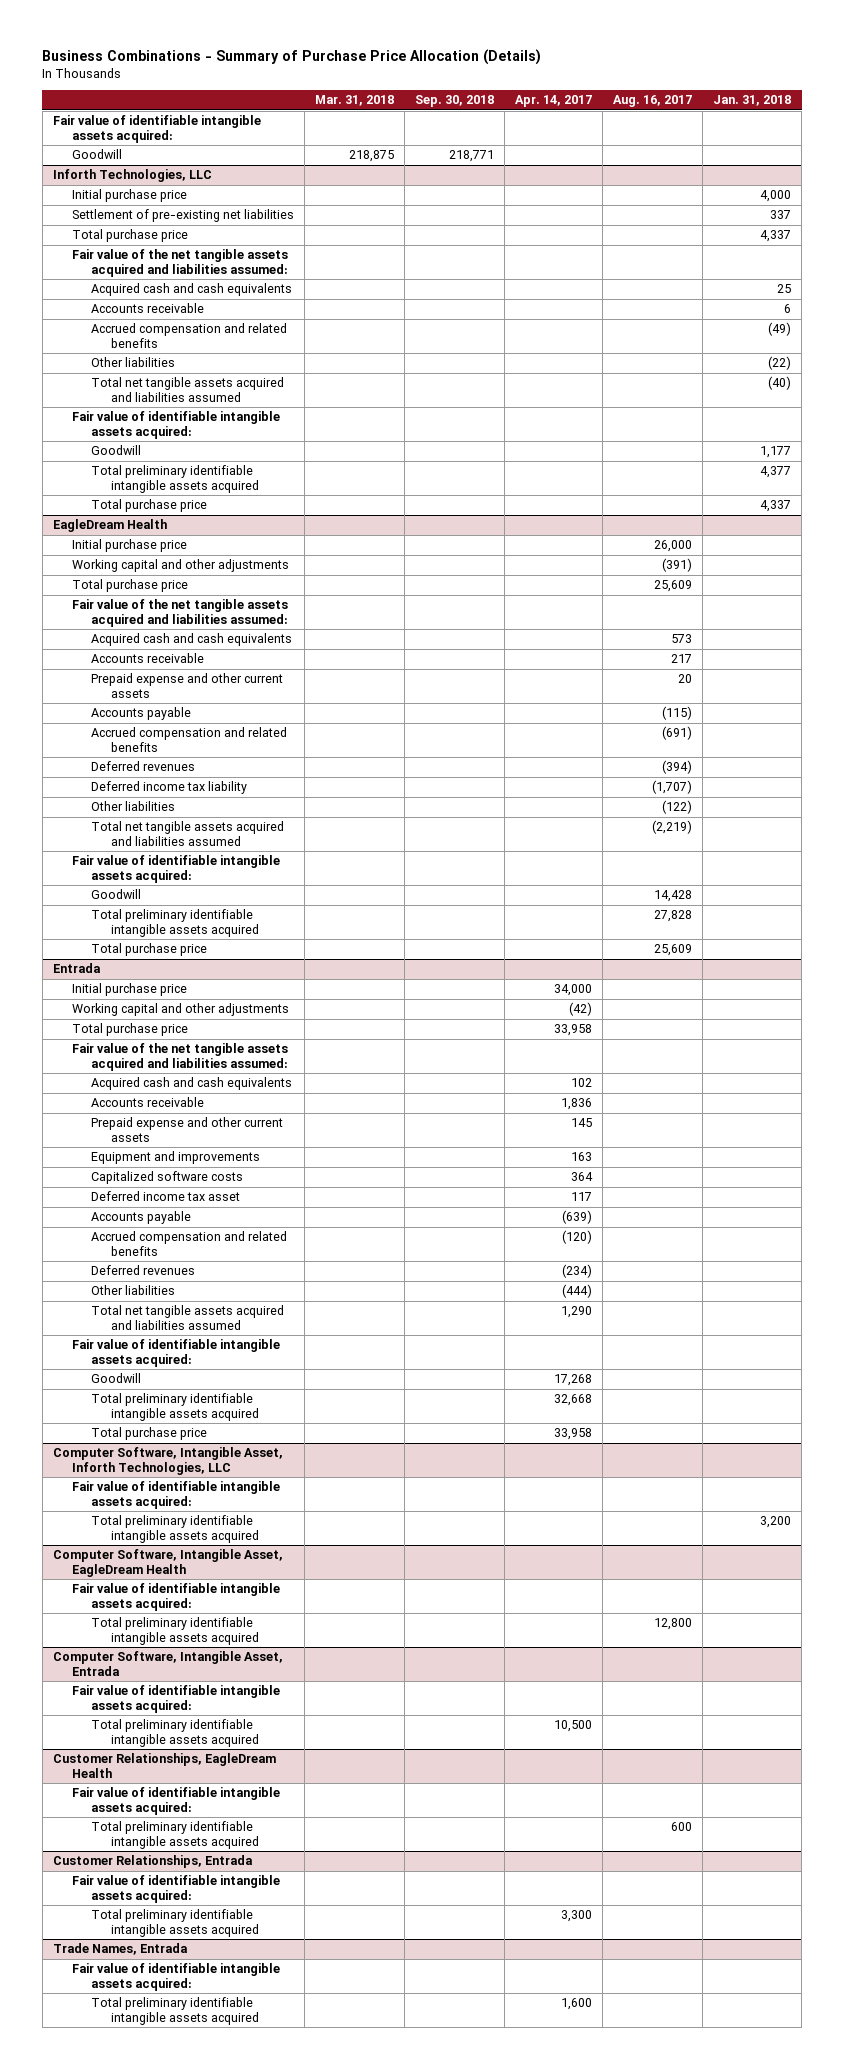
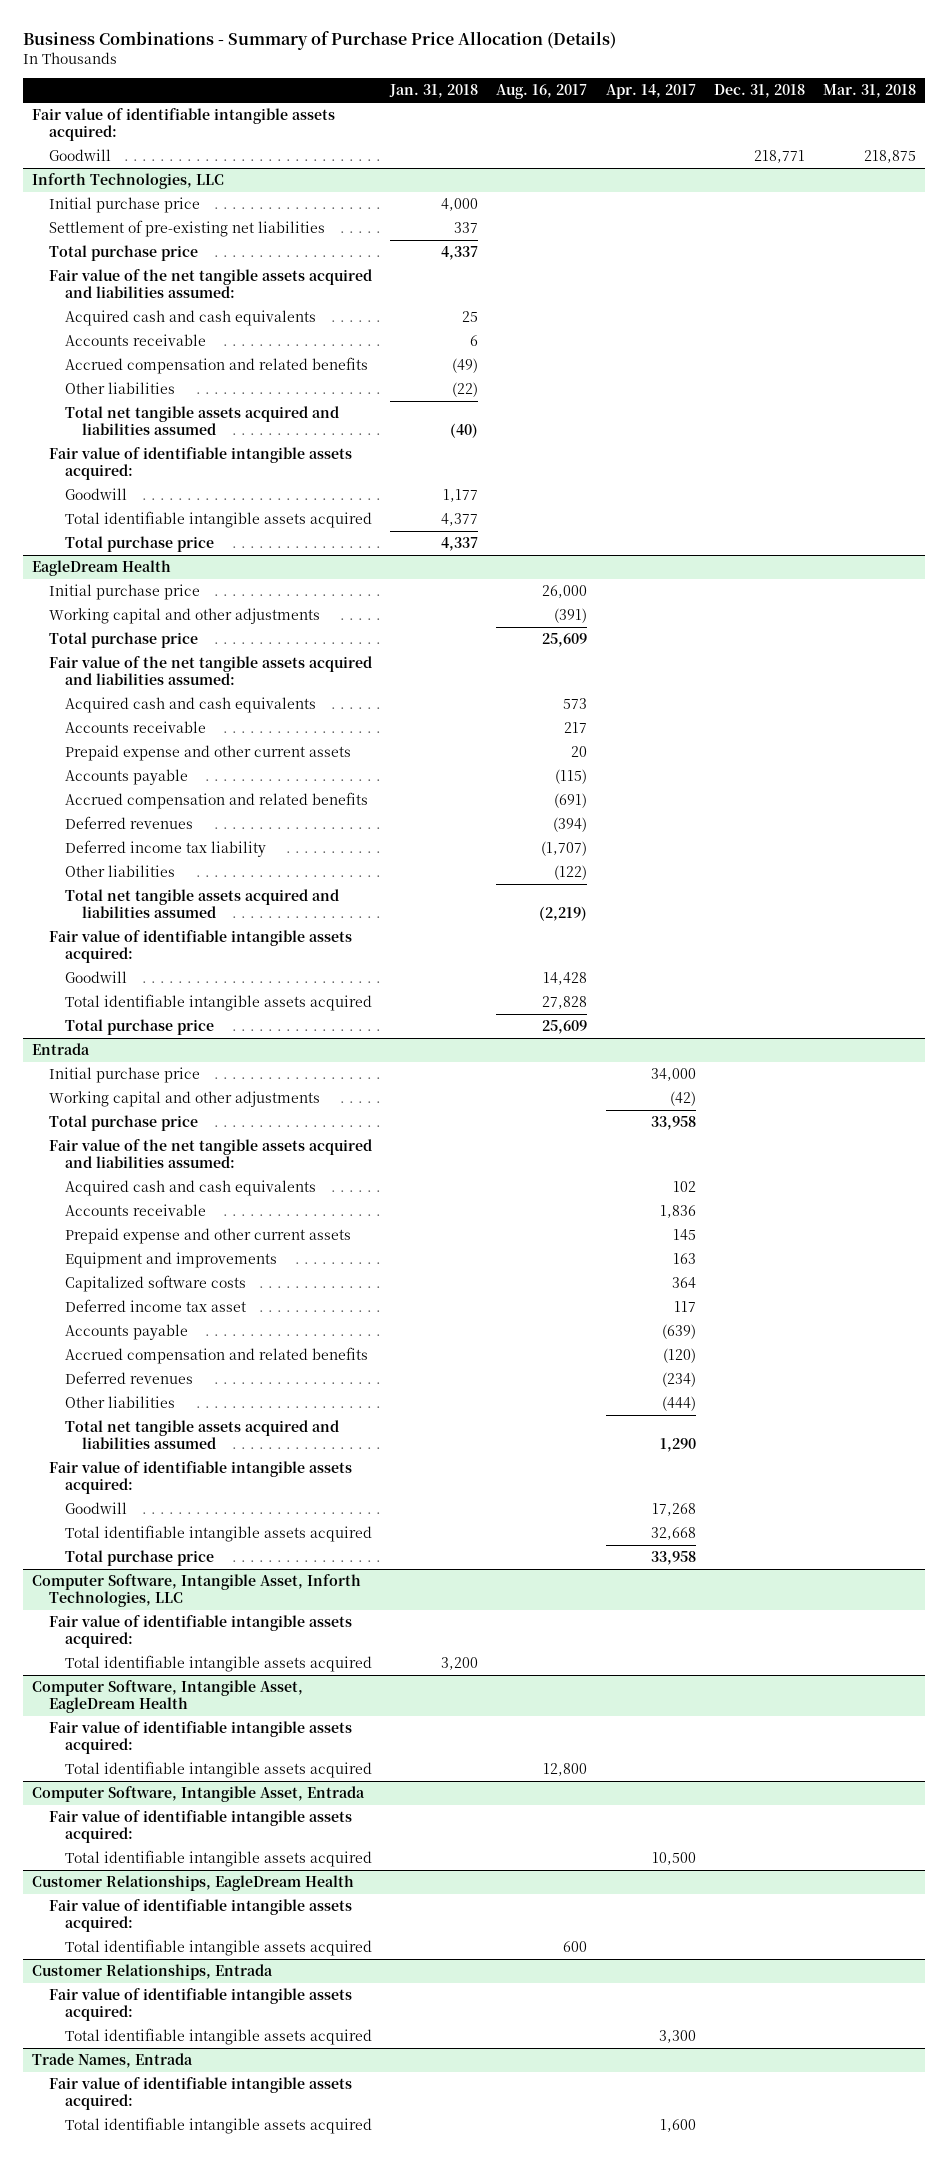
- | Mar. 31, 2018 | Sep. 30, 2018 | Apr. 14, 2017 | Aug. 16, 2017 | Jan. 31, 2018
+ | Jan. 31, 2018 | Aug. 16, 2017 | Apr. 14, 2017 | Dec. 31, 2018 | Mar. 31, 2018
@ Inforth Technologies, LLC
- Total preliminary identifiable intangible assets acquired | | | | | 4,377
+ Total identifiable intangible assets acquired | 4,377 | | | |
@ EagleDream Health
- Total preliminary identifiable intangible assets acquired | | | | 27,828 |
+ Total identifiable intangible assets acquired | | 27,828 | | |
@ Entrada
- Total preliminary identifiable intangible assets acquired | | | 32,668 | |
+ Total identifiable intangible assets acquired | | | 32,668 | |
@ Computer Software, Intangible Asset, Inforth Technologies, LLC
- Total preliminary identifiable intangible assets acquired | | | | | 3,200
+ Total identifiable intangible assets acquired | 3,200 | | | |
@ Computer Software, Intangible Asset, EagleDream Health
- Total preliminary identifiable intangible assets acquired | | | | 12,800 |
+ Total identifiable intangible assets acquired | | 12,800 | | |
@ Computer Software, Intangible Asset, Entrada
- Total preliminary identifiable intangible assets acquired | | | 10,500 | |
+ Total identifiable intangible assets acquired | | | 10,500 | |
@ Customer Relationships, EagleDream Health
- Total preliminary identifiable intangible assets acquired | | | | 600 |
+ Total identifiable intangible assets acquired | | 600 | | |
@ Customer Relationships, Entrada
- Total preliminary identifiable intangible assets acquired | | | 3,300 | |
+ Total identifiable intangible assets acquired | | | 3,300 | |
@ Trade Names, Entrada
- Total preliminary identifiable intangible assets acquired | | | 1,600 | |
+ Total identifiable intangible assets acquired | | | 1,600 | |

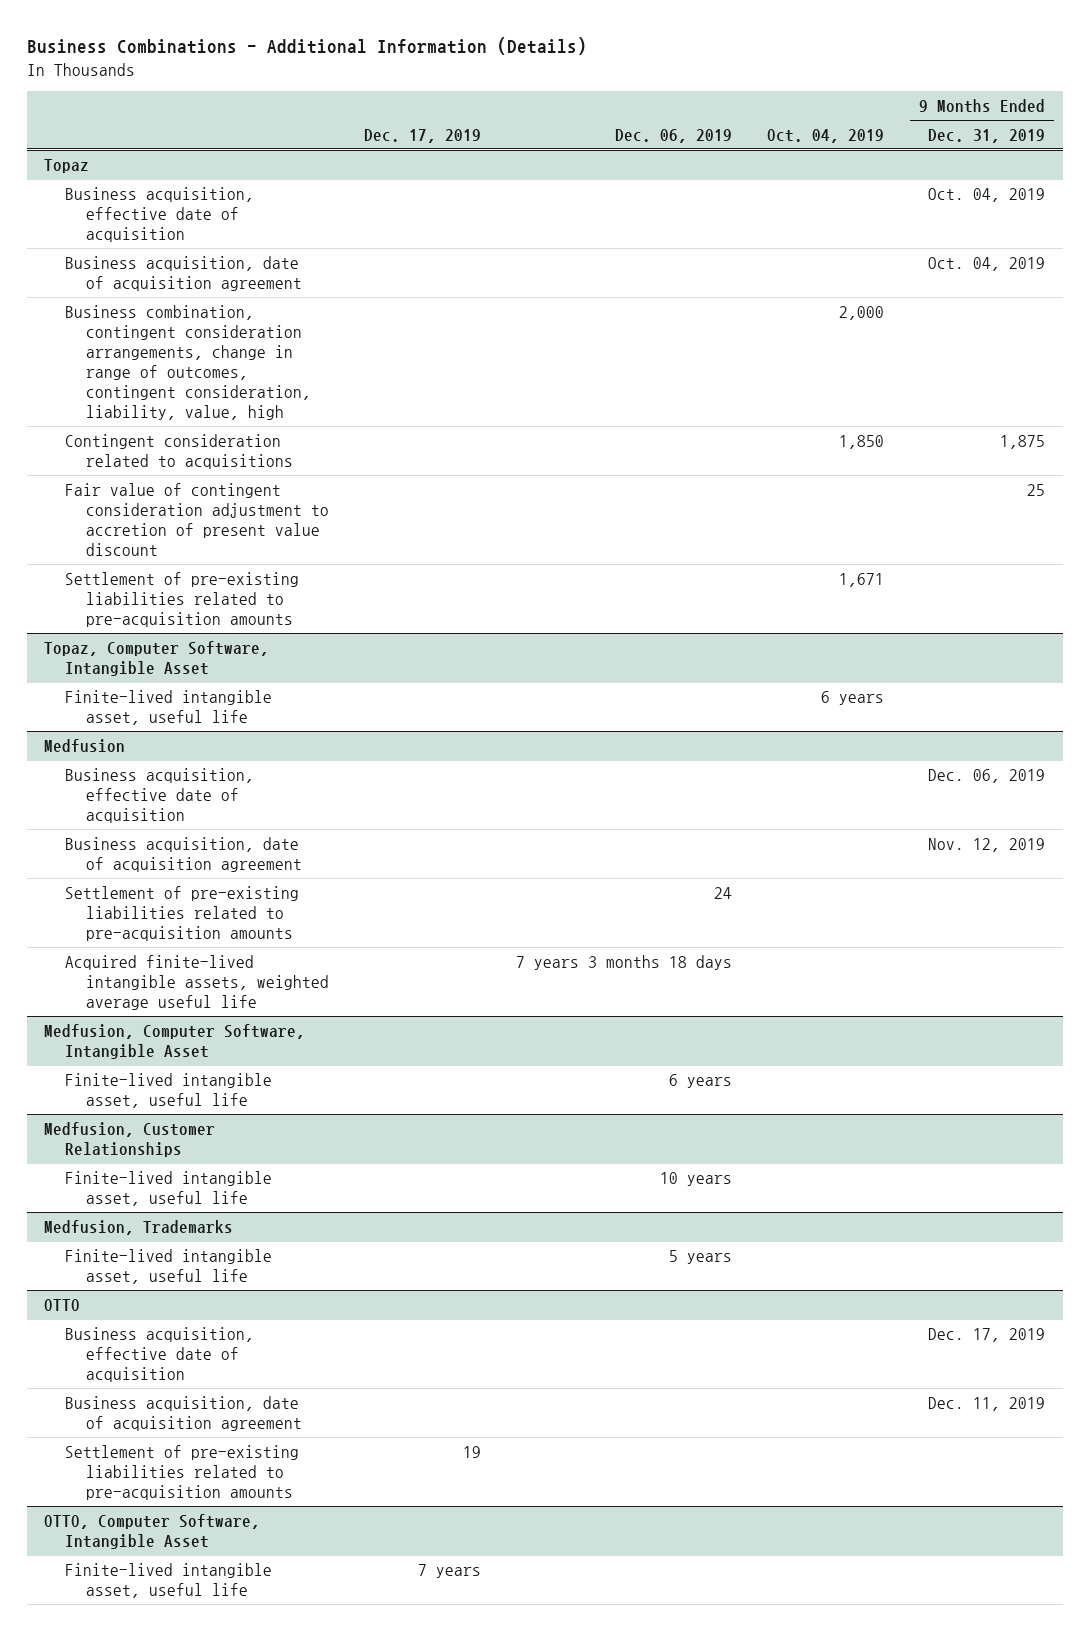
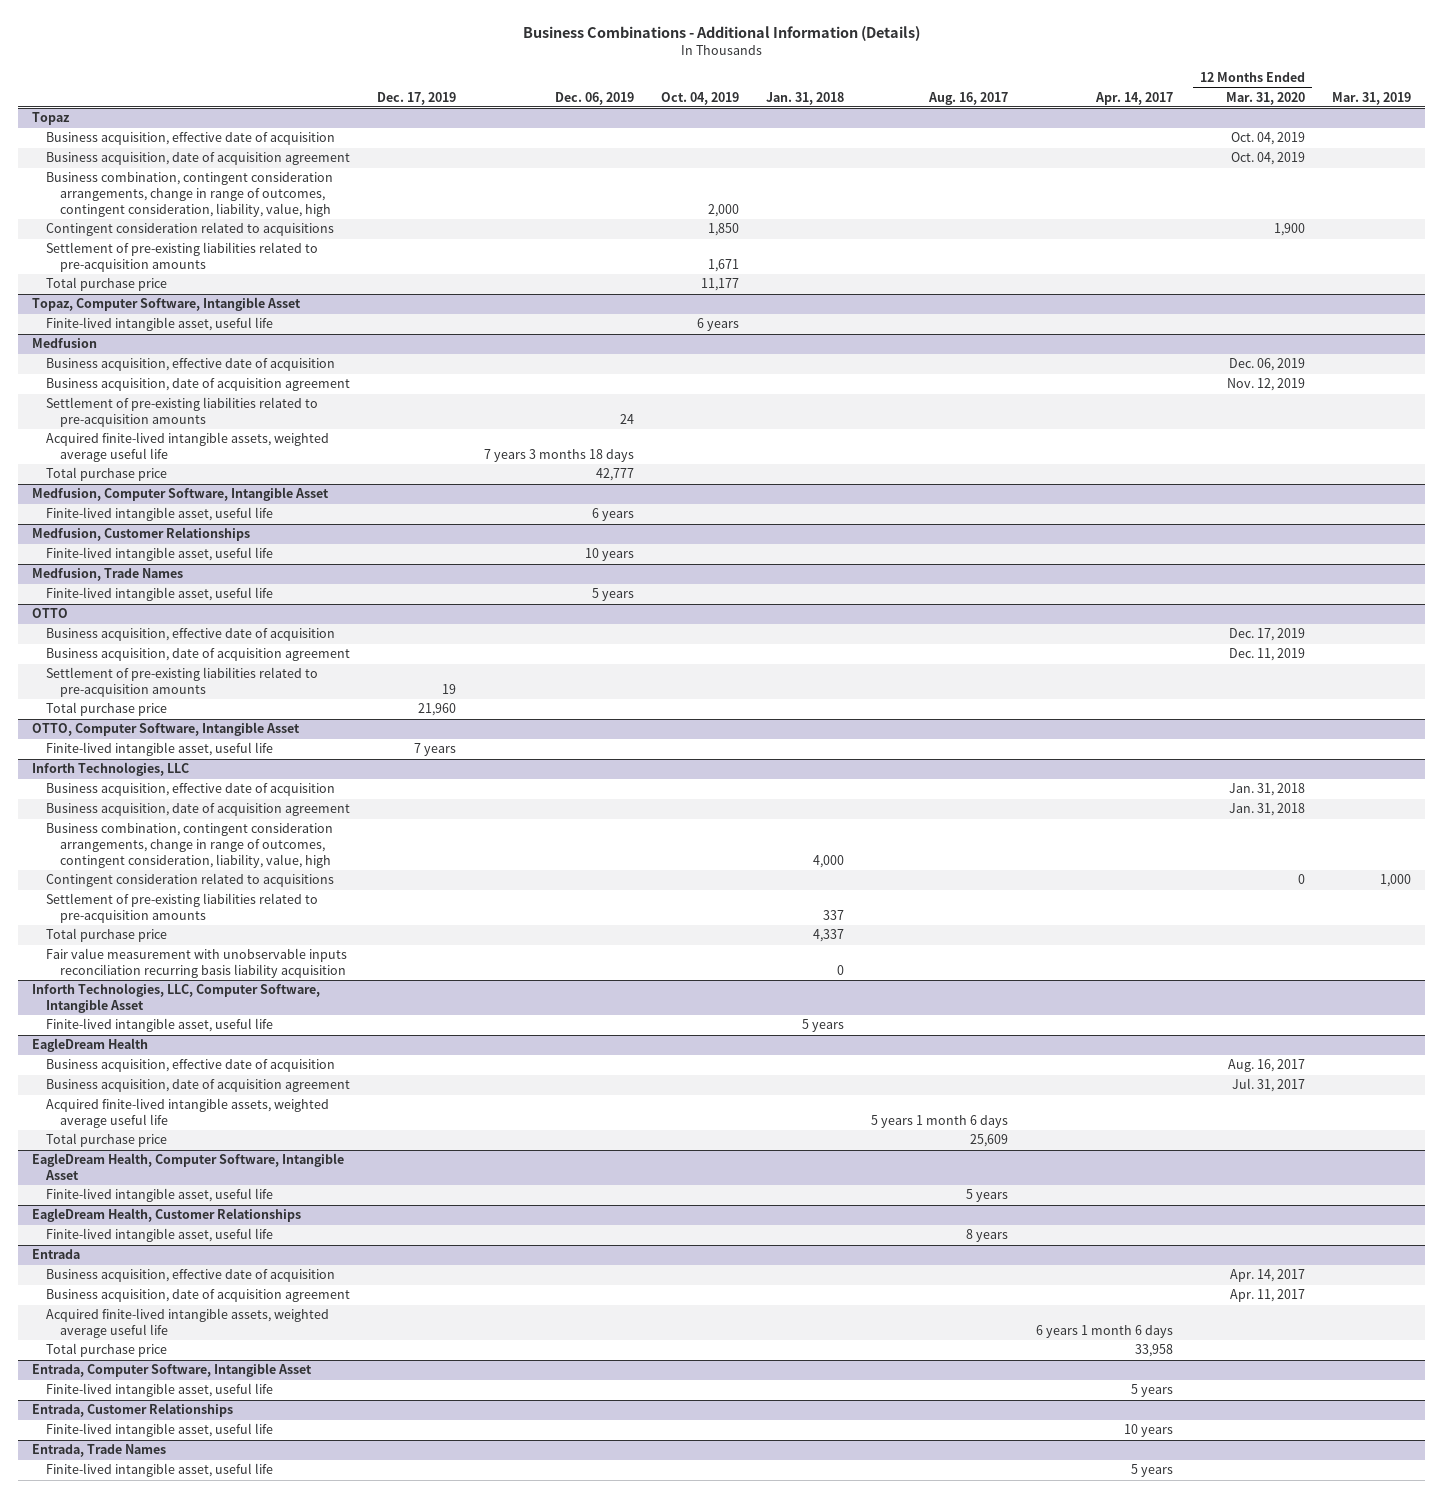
- | Dec. 17, 2019 | Dec. 06, 2019 | Oct. 04, 2019 | 9 Months Ended Dec. 31, 2019
+ | Dec. 17, 2019 | Dec. 06, 2019 | Oct. 04, 2019 | Jan. 31, 2018 | Aug. 16, 2017 | Apr. 14, 2017 | 12 Months Ended Mar. 31, 2020 | Mar. 31, 2019
@ Topaz
- Fair value of contingent consideration adjustment to accretion of present value discount | | | | 25
+ Total purchase price | | | 11,177 | | | | |
@ Medfusion
+ Total purchase price | | 42,777 | | | | | |
- Medfusion, Trademarks
+ Medfusion, Trade Names
@ OTTO
+ Total purchase price | 21,960 | | | | | | |
+ Inforth Technologies, LLC
+ Business acquisition, effective date of acquisition | | | | | | | Jan. 31, 2018 |
+ Business acquisition, date of acquisition agreement | | | | | | | Jan. 31, 2018 |
+ Business combination, contingent consideration arrangements, change in range of outcomes, contingent consideration, liability, value, high | | | | 4,000 | | | |
+ Contingent consideration related to acquisitions | | | | | | | 0 | 1,000
+ Settlement of pre-existing liabilities related to pre-acquisition amounts | | | | 337 | | | |
+ Total purchase price | | | | 4,337 | | | |
+ Fair value measurement with unobservable inputs reconciliation recurring basis liability acquisition | | | | 0 | | | |
+ Inforth Technologies, LLC, Computer Software, Intangible Asset
+ Finite-lived intangible asset, useful life | | | | 5 years | | | |
+ EagleDream Health
+ Business acquisition, effective date of acquisition | | | | | | | Aug. 16, 2017 |
+ Business acquisition, date of acquisition agreement | | | | | | | Jul. 31, 2017 |
+ Acquired finite-lived intangible assets, weighted average useful life | | | | | 5 years 1 month 6 days | | |
+ Total purchase price | | | | | 25,609 | | |
+ EagleDream Health, Computer Software, Intangible Asset
+ Finite-lived intangible asset, useful life | | | | | 5 years | | |
+ EagleDream Health, Customer Relationships
+ Finite-lived intangible asset, useful life | | | | | 8 years | | |
+ Entrada
+ Business acquisition, effective date of acquisition | | | | | | | Apr. 14, 2017 |
+ Business acquisition, date of acquisition agreement | | | | | | | Apr. 11, 2017 |
+ Acquired finite-lived intangible assets, weighted average useful life | | | | | | 6 years 1 month 6 days | |
+ Total purchase price | | | | | | 33,958 | |
+ Entrada, Computer Software, Intangible Asset
+ Finite-lived intangible asset, useful life | | | | | | 5 years | |
+ Entrada, Customer Relationships
+ Finite-lived intangible asset, useful life | | | | | | 10 years | |
+ Entrada, Trade Names
+ Finite-lived intangible asset, useful life | | | | | | 5 years | |

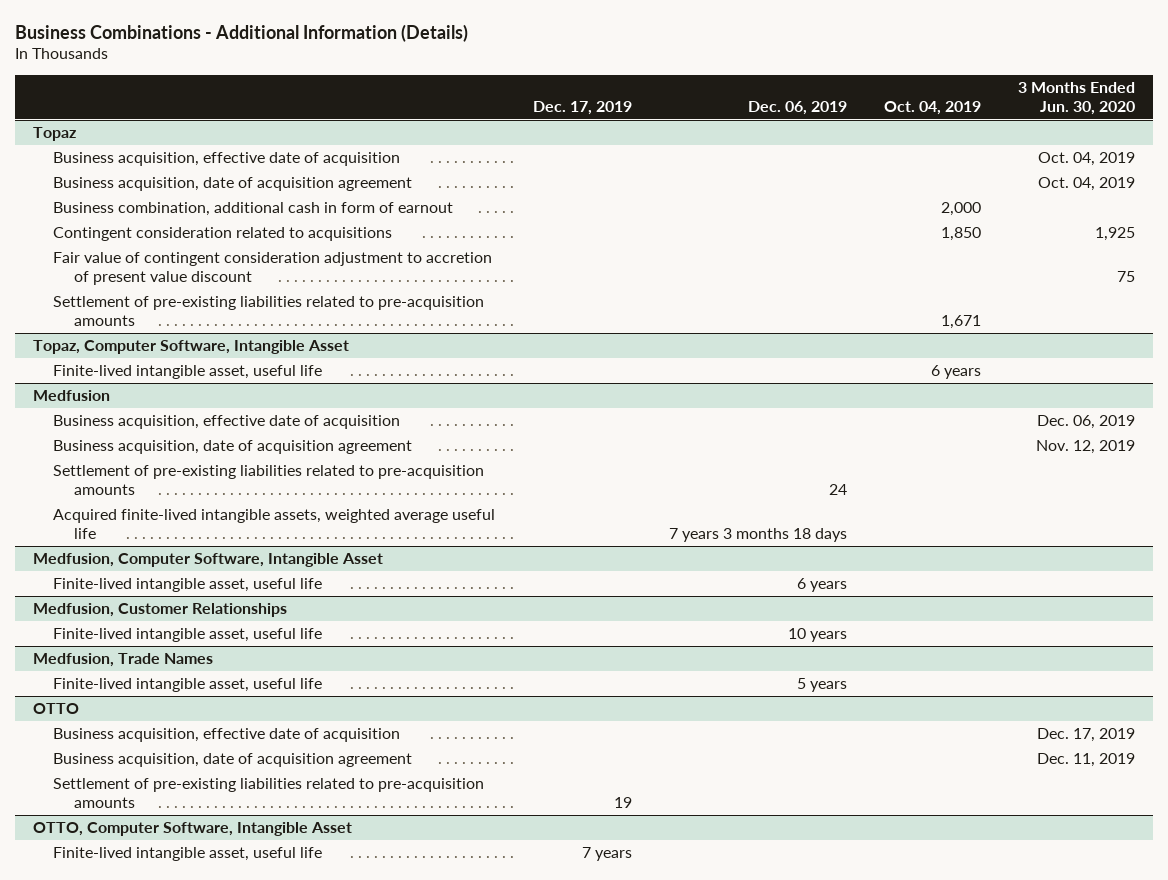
- | Dec. 17, 2019 | Dec. 06, 2019 | Oct. 04, 2019 | Jan. 31, 2018 | Aug. 16, 2017 | Apr. 14, 2017 | 12 Months Ended Mar. 31, 2020 | Mar. 31, 2019
+ | Dec. 17, 2019 | Dec. 06, 2019 | Oct. 04, 2019 | 3 Months Ended Jun. 30, 2020
@ Topaz
- Business combination, contingent consideration arrangements, change in range of outcomes, contingent consideration, liability, value, high | | | 2,000 | | | | |
+ Business combination, additional cash in form of earnout | | | 2,000 |
+ Fair value of contingent consideration adjustment to accretion of present value discount | | | | 75
- Total purchase price | | | 11,177 | | | | |
@ Medfusion
- Total purchase price | | 42,777 | | | | | |
@ OTTO
- Total purchase price | 21,960 | | | | | | |
- Inforth Technologies, LLC
- Business acquisition, effective date of acquisition | | | | | | | Jan. 31, 2018 |
- Business acquisition, date of acquisition agreement | | | | | | | Jan. 31, 2018 |
- Business combination, contingent consideration arrangements, change in range of outcomes, contingent consideration, liability, value, high | | | | 4,000 | | | |
- Contingent consideration related to acquisitions | | | | | | | 0 | 1,000
- Settlement of pre-existing liabilities related to pre-acquisition amounts | | | | 337 | | | |
- Total purchase price | | | | 4,337 | | | |
- Fair value measurement with unobservable inputs reconciliation recurring basis liability acquisition | | | | 0 | | | |
- Inforth Technologies, LLC, Computer Software, Intangible Asset
- Finite-lived intangible asset, useful life | | | | 5 years | | | |
- EagleDream Health
- Business acquisition, effective date of acquisition | | | | | | | Aug. 16, 2017 |
- Business acquisition, date of acquisition agreement | | | | | | | Jul. 31, 2017 |
- Acquired finite-lived intangible assets, weighted average useful life | | | | | 5 years 1 month 6 days | | |
- Total purchase price | | | | | 25,609 | | |
- EagleDream Health, Computer Software, Intangible Asset
- Finite-lived intangible asset, useful life | | | | | 5 years | | |
- EagleDream Health, Customer Relationships
- Finite-lived intangible asset, useful life | | | | | 8 years | | |
- Entrada
- Business acquisition, effective date of acquisition | | | | | | | Apr. 14, 2017 |
- Business acquisition, date of acquisition agreement | | | | | | | Apr. 11, 2017 |
- Acquired finite-lived intangible assets, weighted average useful life | | | | | | 6 years 1 month 6 days | |
- Total purchase price | | | | | | 33,958 | |
- Entrada, Computer Software, Intangible Asset
- Finite-lived intangible asset, useful life | | | | | | 5 years | |
- Entrada, Customer Relationships
- Finite-lived intangible asset, useful life | | | | | | 10 years | |
- Entrada, Trade Names
- Finite-lived intangible asset, useful life | | | | | | 5 years | |

